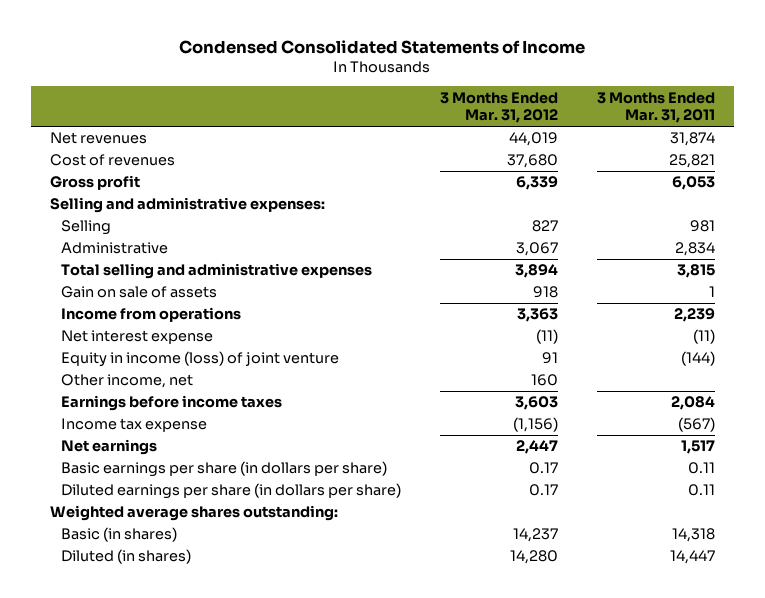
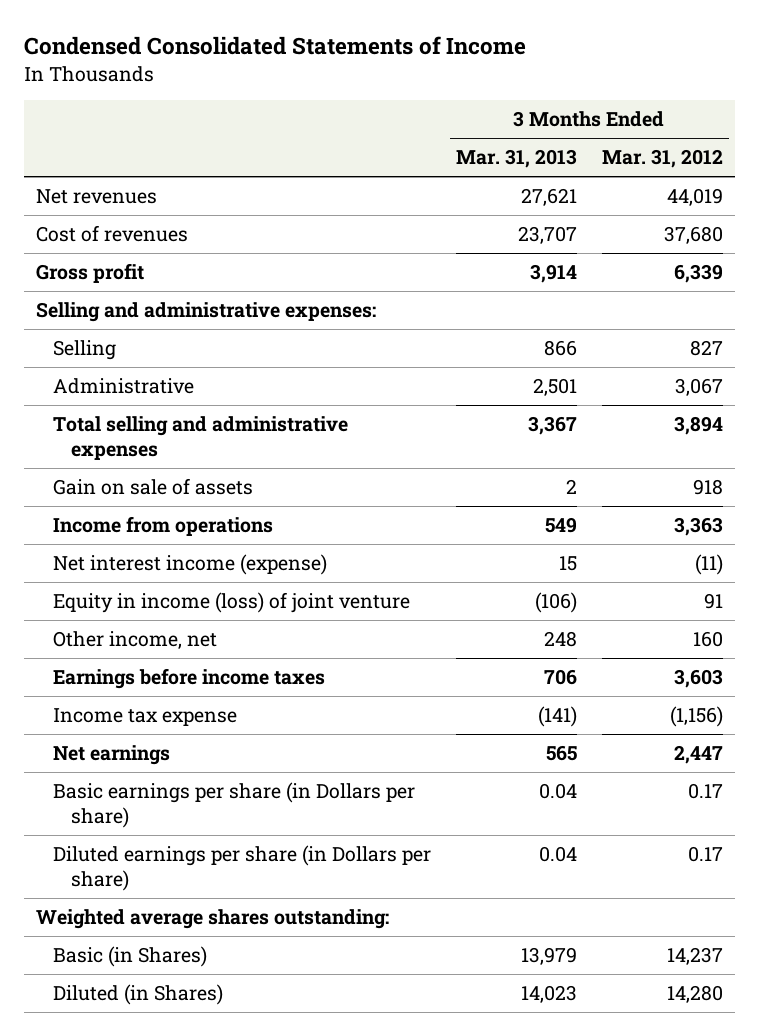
- | 3 Months Ended Mar. 31, 2012 | 3 Months Ended Mar. 31, 2011
+ | 3 Months Ended Mar. 31, 2013 | 3 Months Ended Mar. 31, 2012
- Net interest expense | (11) | (11)
+ Net interest income (expense) | 15 | (11)
- Basic earnings per share (in dollars per share) | 0.17 | 0.11
- Diluted earnings per share (in dollars per share) | 0.17 | 0.11
+ Basic earnings per share (in Dollars per share) | 0.04 | 0.17
+ Diluted earnings per share (in Dollars per share) | 0.04 | 0.17
- Basic (in shares) | 14,237 | 14,318
- Diluted (in shares) | 14,280 | 14,447
+ Basic (in Shares) | 13,979 | 14,237
+ Diluted (in Shares) | 14,023 | 14,280

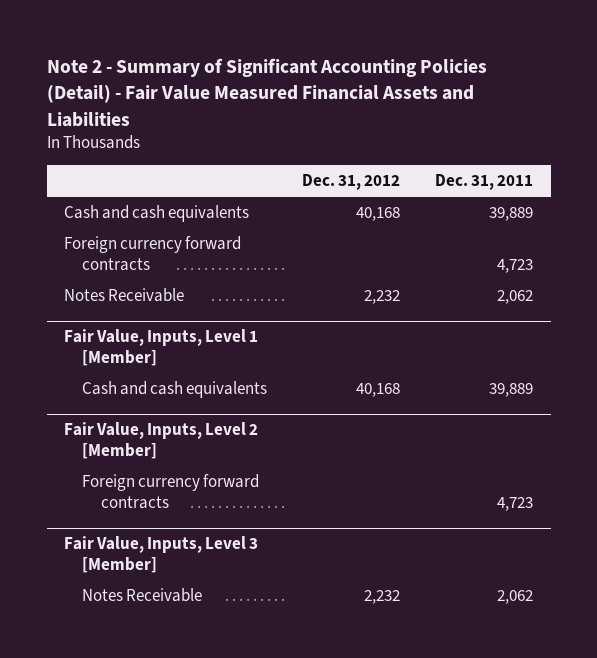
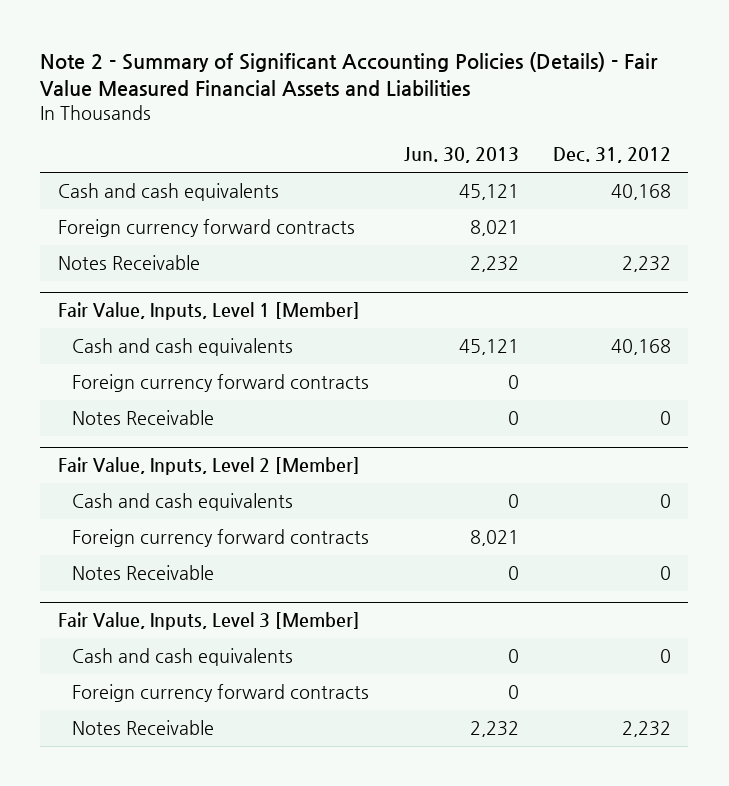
- Note 2 - Summary of Significant Accounting Policies (Detail) - Fair Value Measured Financial Assets and Liabilities
+ Note 2 - Summary of Significant Accounting Policies (Details) - Fair Value Measured Financial Assets and Liabilities
- | Dec. 31, 2012 | Dec. 31, 2011
+ | Jun. 30, 2013 | Dec. 31, 2012
@ Fair Value, Inputs, Level 1 [Member]
+ Foreign currency forward contracts | 0 |
+ Notes Receivable | 0 | 0
@ Fair Value, Inputs, Level 2 [Member]
+ Cash and cash equivalents | 0 | 0
+ Notes Receivable | 0 | 0
@ Fair Value, Inputs, Level 3 [Member]
+ Cash and cash equivalents | 0 | 0
+ Foreign currency forward contracts | 0 |

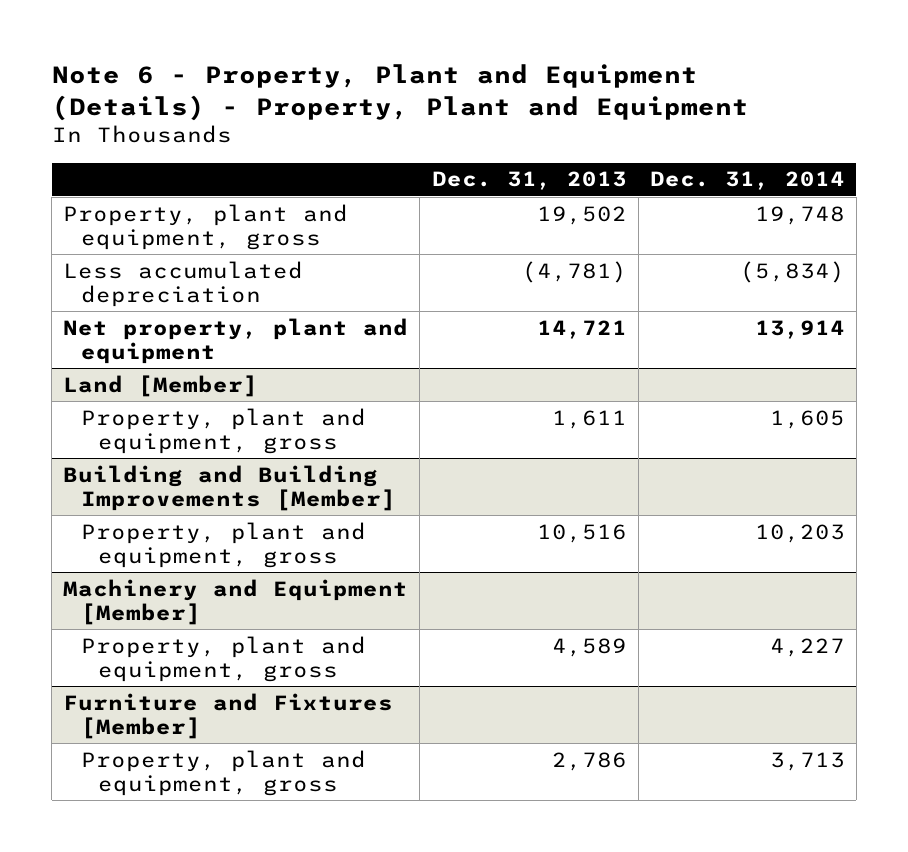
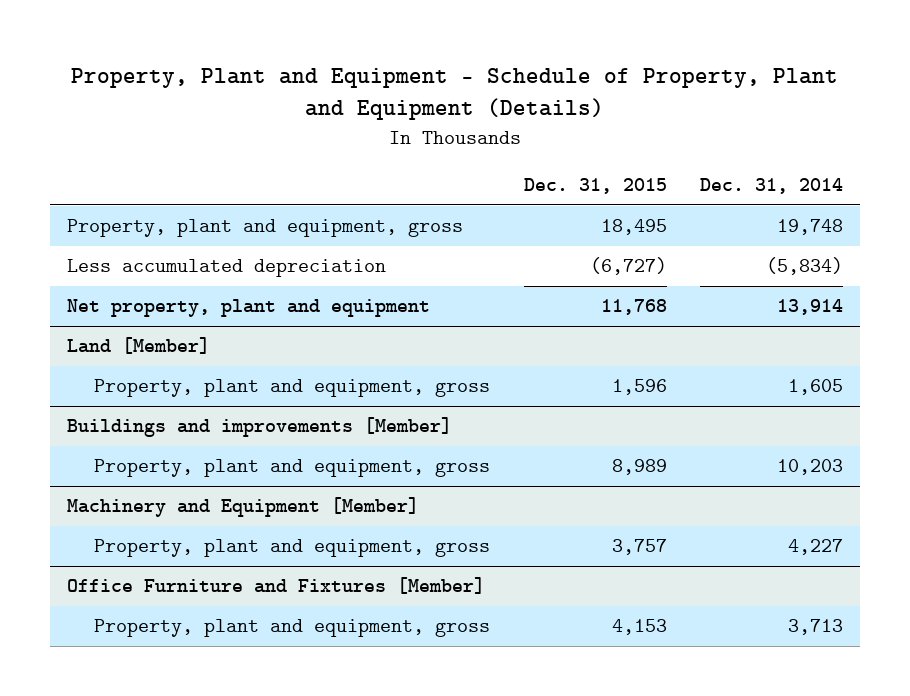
- Note 6 - Property, Plant and Equipment (Details) - Property, Plant and Equipment
+ Property, Plant and Equipment - Schedule of Property, Plant and Equipment (Details)
- | Dec. 31, 2013 | Dec. 31, 2014
+ | Dec. 31, 2015 | Dec. 31, 2014
- Building and Building Improvements [Member]
+ Buildings and improvements [Member]
- Furniture and Fixtures [Member]
+ Office Furniture and Fixtures [Member]

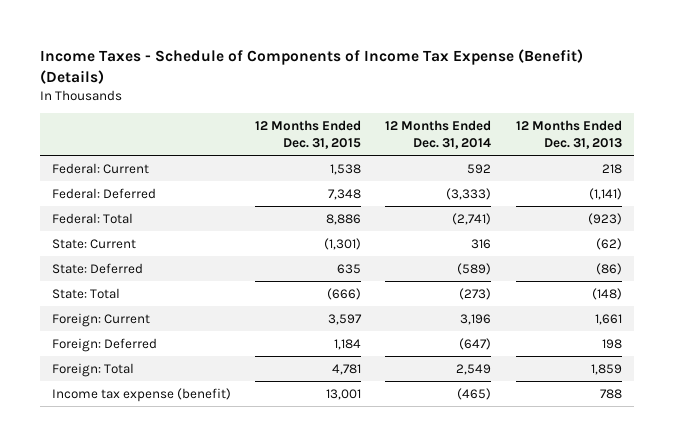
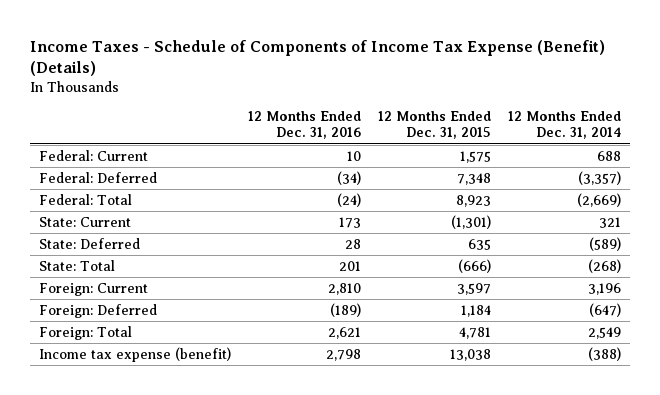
- | 12 Months Ended Dec. 31, 2015 | 12 Months Ended Dec. 31, 2014 | 12 Months Ended Dec. 31, 2013
+ | 12 Months Ended Dec. 31, 2016 | 12 Months Ended Dec. 31, 2015 | 12 Months Ended Dec. 31, 2014
- Federal: Current | 1,538 | 592 | 218
- Federal: Deferred | 7,348 | (3,333) | (1,141)
- Federal: Total | 8,886 | (2,741) | (923)
- State: Current | (1,301) | 316 | (62)
+ Federal: Current | 10 | 1,575 | 688
+ Federal: Deferred | (34) | 7,348 | (3,357)
+ Federal: Total | (24) | 8,923 | (2,669)
+ State: Current | 173 | (1,301) | 321
- State: Total | (666) | (273) | (148)
+ State: Total | 201 | (666) | (268)
- Income tax expense (benefit) | 13,001 | (465) | 788
+ Income tax expense (benefit) | 2,798 | 13,038 | (388)

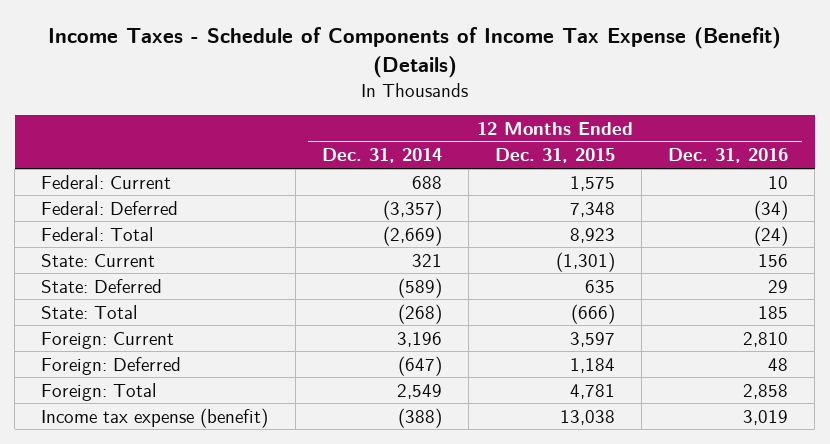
- | 12 Months Ended Dec. 31, 2016 | 12 Months Ended Dec. 31, 2015 | 12 Months Ended Dec. 31, 2014
+ | 12 Months Ended Dec. 31, 2014 | 12 Months Ended Dec. 31, 2015 | 12 Months Ended Dec. 31, 2016
- State: Current | 173 | (1,301) | 321
- State: Deferred | 28 | 635 | (589)
- State: Total | 201 | (666) | (268)
+ State: Current | 321 | (1,301) | 156
+ State: Deferred | (589) | 635 | 29
+ State: Total | (268) | (666) | 185
- Foreign: Deferred | (189) | 1,184 | (647)
- Foreign: Total | 2,621 | 4,781 | 2,549
- Income tax expense (benefit) | 2,798 | 13,038 | (388)
+ Foreign: Deferred | (647) | 1,184 | 48
+ Foreign: Total | 2,549 | 4,781 | 2,858
+ Income tax expense (benefit) | (388) | 13,038 | 3,019

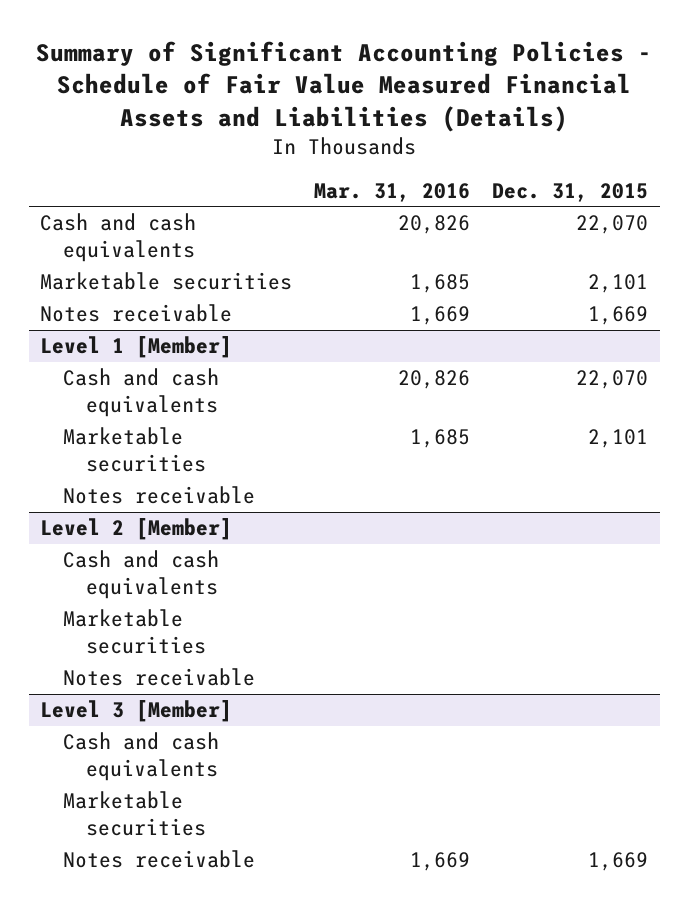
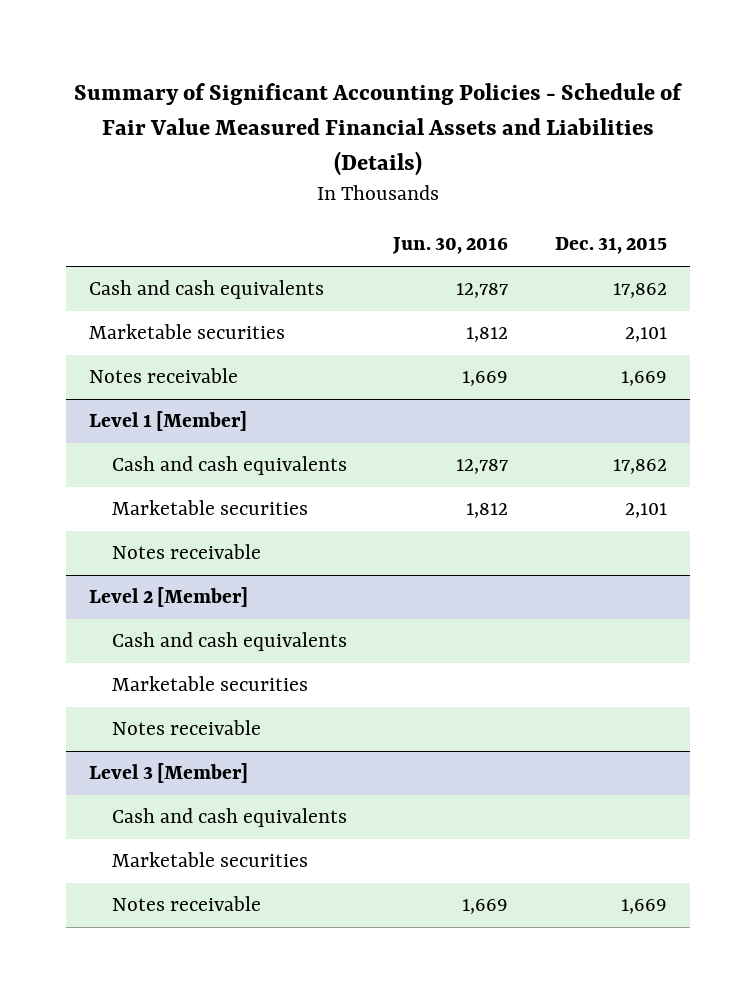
- | Mar. 31, 2016 | Dec. 31, 2015
+ | Jun. 30, 2016 | Dec. 31, 2015
- Cash and cash equivalents | 20,826 | 22,070
+ Cash and cash equivalents | 12,787 | 17,862
@ Level 1 [Member]
- Cash and cash equivalents | 20,826 | 22,070
+ Cash and cash equivalents | 12,787 | 17,862

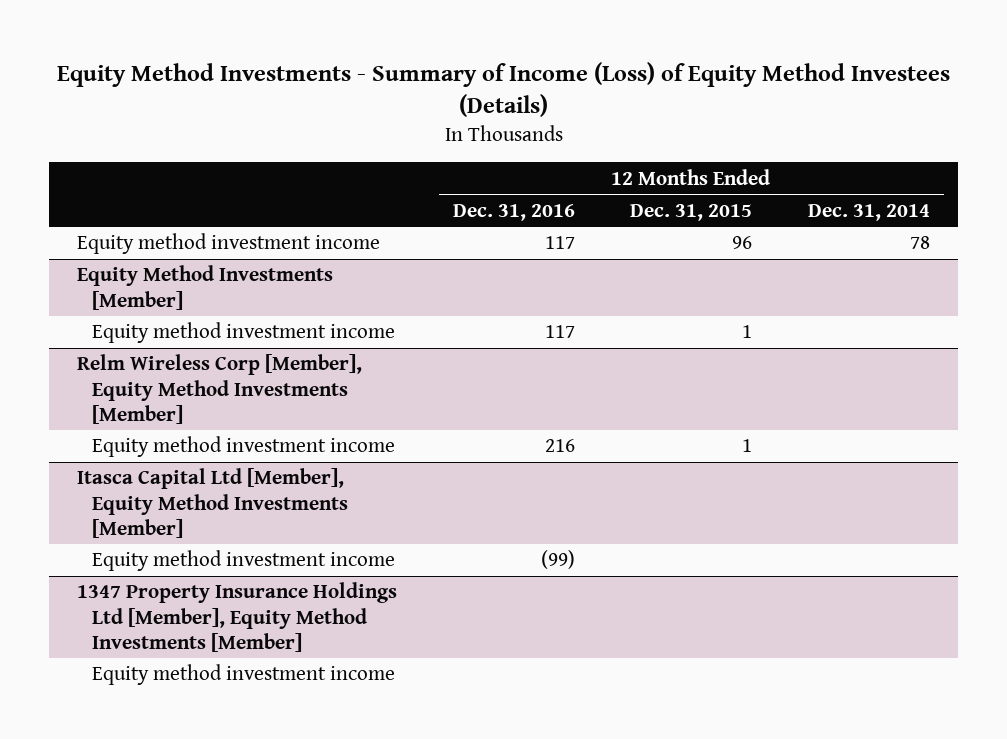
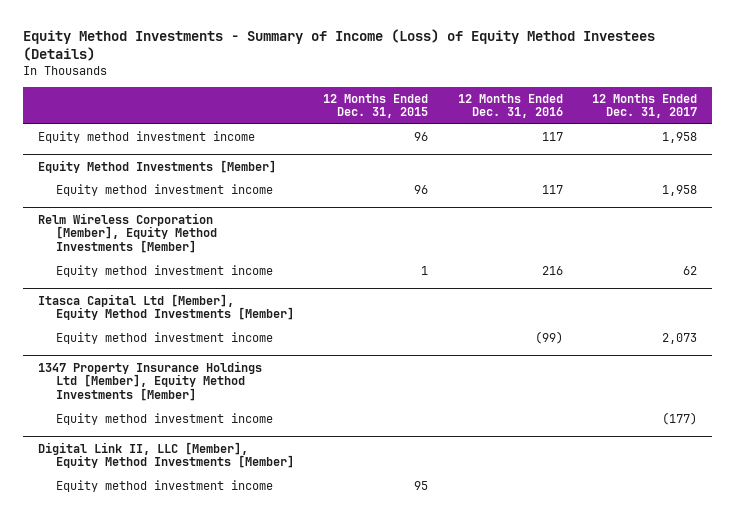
- | 12 Months Ended Dec. 31, 2016 | 12 Months Ended Dec. 31, 2015 | 12 Months Ended Dec. 31, 2014
+ | 12 Months Ended Dec. 31, 2015 | 12 Months Ended Dec. 31, 2016 | 12 Months Ended Dec. 31, 2017
@ Equity Method Investments [Member]
- Equity method investment income | 117 | 1 |
- Relm Wireless Corp [Member], Equity Method Investments [Member]
@ Equity Method Investments [Member]
+ Equity method investment income | 96 | 117 | 1,958
+ Relm Wireless Corporation [Member], Equity Method Investments [Member]
+ Digital Link II, LLC [Member], Equity Method Investments [Member]
+ Equity method investment income | 95 | |

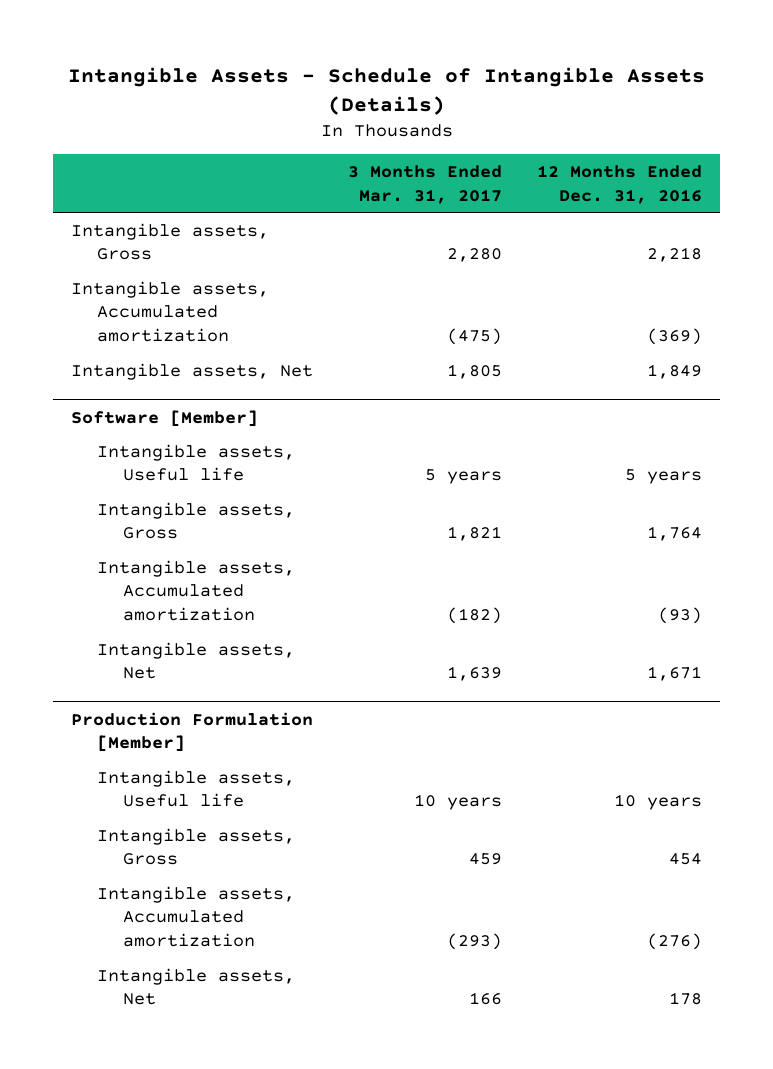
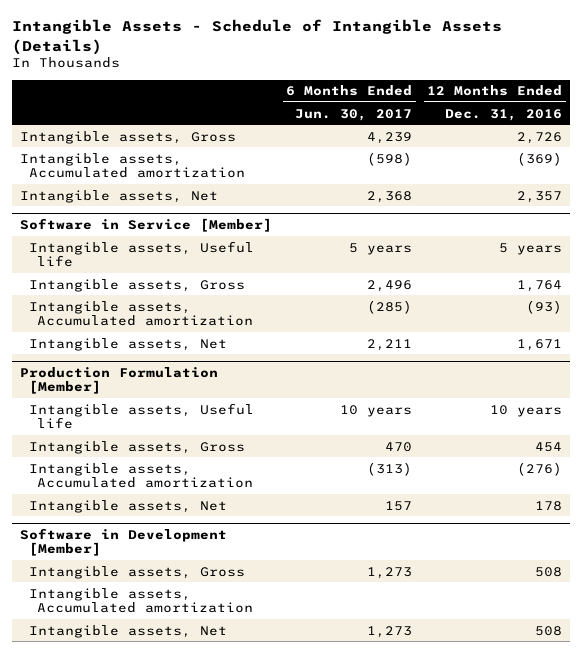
- | 3 Months Ended Mar. 31, 2017 | 12 Months Ended Dec. 31, 2016
+ | 6 Months Ended Jun. 30, 2017 | 12 Months Ended Dec. 31, 2016
- Intangible assets, Gross | 2,280 | 2,218
+ Intangible assets, Gross | 4,239 | 2,726
- Intangible assets, Net | 1,805 | 1,849
- Software [Member]
+ Intangible assets, Net | 2,368 | 2,357
+ Software in Service [Member]
+ Software in Development [Member]
+ Intangible assets, Gross | 1,273 | 508
+ Intangible assets, Accumulated amortization
+ Intangible assets, Net | 1,273 | 508

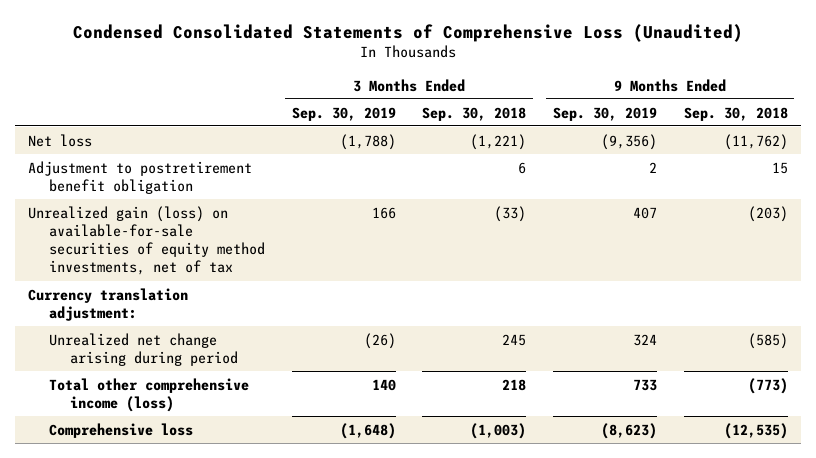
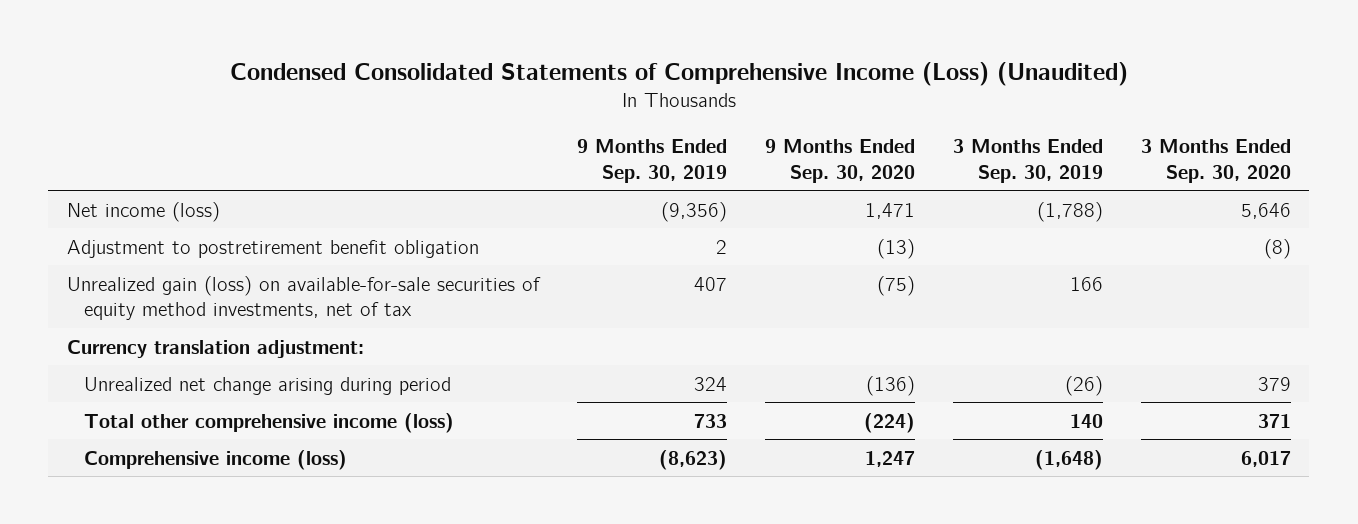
- Condensed Consolidated Statements of Comprehensive Loss (Unaudited)
+ Condensed Consolidated Statements of Comprehensive Income (Loss) (Unaudited)
- | 3 Months Ended Sep. 30, 2019 | 3 Months Ended Sep. 30, 2018 | 9 Months Ended Sep. 30, 2019 | 9 Months Ended Sep. 30, 2018
+ | 9 Months Ended Sep. 30, 2019 | 9 Months Ended Sep. 30, 2020 | 3 Months Ended Sep. 30, 2019 | 3 Months Ended Sep. 30, 2020
- Net loss | (1,788) | (1,221) | (9,356) | (11,762)
+ Net income (loss) | (9,356) | 1,471 | (1,788) | 5,646
- Comprehensive loss | (1,648) | (1,003) | (8,623) | (12,535)
+ Comprehensive income (loss) | (8,623) | 1,247 | (1,648) | 6,017

